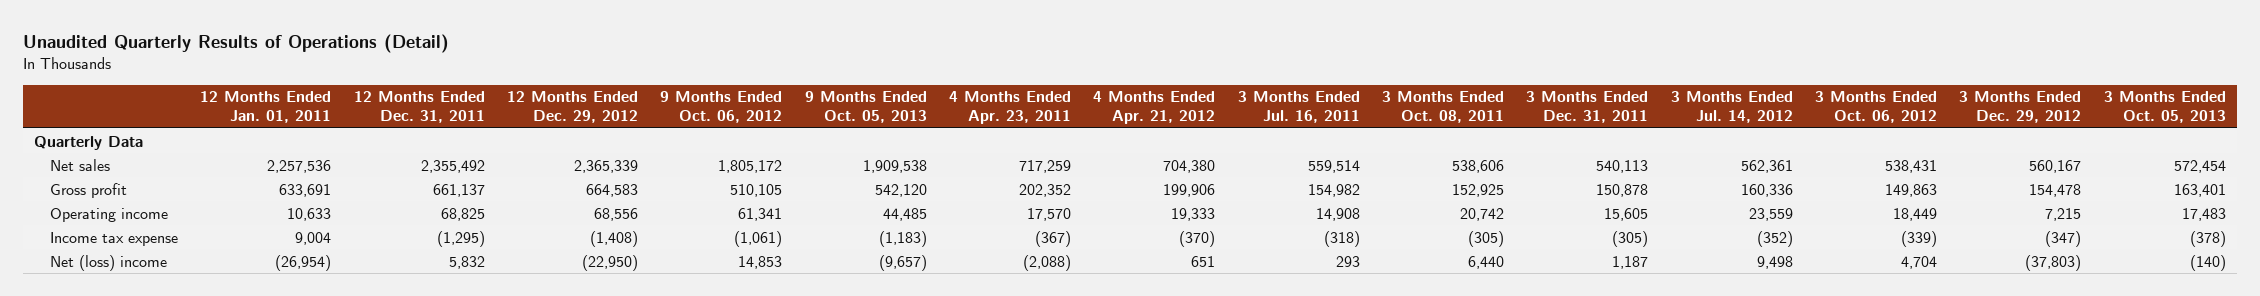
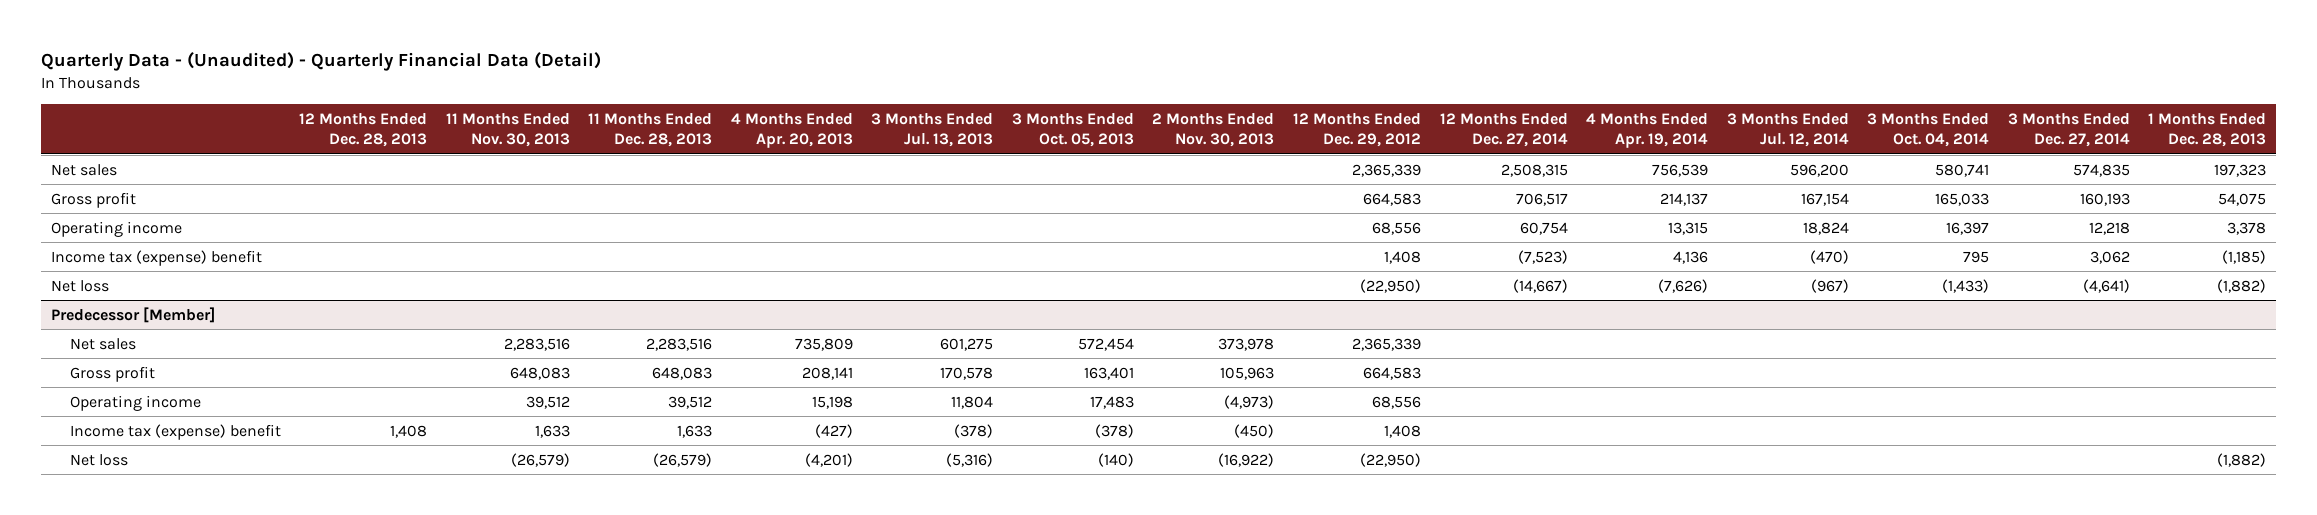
- Unaudited Quarterly Results of Operations (Detail)
+ Quarterly Data - (Unaudited) - Quarterly Financial Data (Detail)
- | 12 Months Ended Jan. 01, 2011 | 12 Months Ended Dec. 31, 2011 | 12 Months Ended Dec. 29, 2012 | 9 Months Ended Oct. 06, 2012 | 9 Months Ended Oct. 05, 2013 | 4 Months Ended Apr. 23, 2011 | 4 Months Ended Apr. 21, 2012 | 3 Months Ended Jul. 16, 2011 | 3 Months Ended Oct. 08, 2011 | 3 Months Ended Dec. 31, 2011 | 3 Months Ended Jul. 14, 2012 | 3 Months Ended Oct. 06, 2012 | 3 Months Ended Dec. 29, 2012 | 3 Months Ended Oct. 05, 2013
+ | 12 Months Ended Dec. 28, 2013 | 11 Months Ended Nov. 30, 2013 | 11 Months Ended Dec. 28, 2013 | 4 Months Ended Apr. 20, 2013 | 3 Months Ended Jul. 13, 2013 | 3 Months Ended Oct. 05, 2013 | 2 Months Ended Nov. 30, 2013 | 12 Months Ended Dec. 29, 2012 | 12 Months Ended Dec. 27, 2014 | 4 Months Ended Apr. 19, 2014 | 3 Months Ended Jul. 12, 2014 | 3 Months Ended Oct. 04, 2014 | 3 Months Ended Dec. 27, 2014 | 1 Months Ended Dec. 28, 2013
- Quarterly Data
+ Net sales | | | | | | | | 2,365,339 | 2,508,315 | 756,539 | 596,200 | 580,741 | 574,835 | 197,323
+ Gross profit | | | | | | | | 664,583 | 706,517 | 214,137 | 167,154 | 165,033 | 160,193 | 54,075
+ Operating income | | | | | | | | 68,556 | 60,754 | 13,315 | 18,824 | 16,397 | 12,218 | 3,378
+ Income tax (expense) benefit | | | | | | | | 1,408 | (7,523) | 4,136 | (470) | 795 | 3,062 | (1,185)
+ Net loss | | | | | | | | (22,950) | (14,667) | (7,626) | (967) | (1,433) | (4,641) | (1,882)
+ Predecessor [Member]
- Income tax expense | 9,004 | (1,295) | (1,408) | (1,061) | (1,183) | (367) | (370) | (318) | (305) | (305) | (352) | (339) | (347) | (378)
- Net (loss) income | (26,954) | 5,832 | (22,950) | 14,853 | (9,657) | (2,088) | 651 | 293 | 6,440 | 1,187 | 9,498 | 4,704 | (37,803) | (140)
+ Income tax (expense) benefit | 1,408 | 1,633 | 1,633 | (427) | (378) | (378) | (450) | 1,408 | | | | | |
+ Net loss | | (26,579) | (26,579) | (4,201) | (5,316) | (140) | (16,922) | (22,950) | | | | | | (1,882)

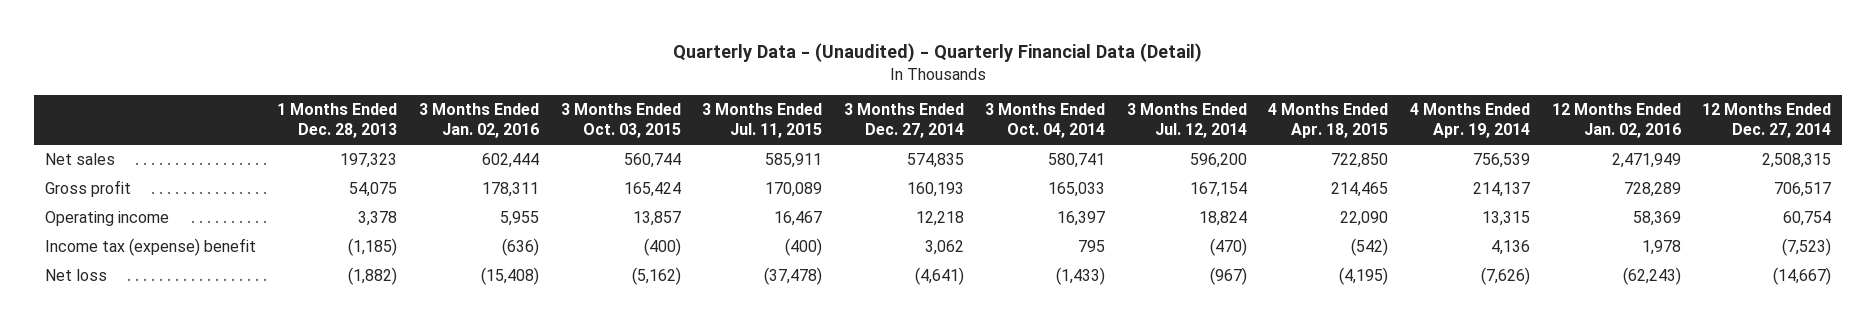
- | 12 Months Ended Dec. 28, 2013 | 11 Months Ended Nov. 30, 2013 | 11 Months Ended Dec. 28, 2013 | 4 Months Ended Apr. 20, 2013 | 3 Months Ended Jul. 13, 2013 | 3 Months Ended Oct. 05, 2013 | 2 Months Ended Nov. 30, 2013 | 12 Months Ended Dec. 29, 2012 | 12 Months Ended Dec. 27, 2014 | 4 Months Ended Apr. 19, 2014 | 3 Months Ended Jul. 12, 2014 | 3 Months Ended Oct. 04, 2014 | 3 Months Ended Dec. 27, 2014 | 1 Months Ended Dec. 28, 2013
+ | 1 Months Ended Dec. 28, 2013 | 3 Months Ended Jan. 02, 2016 | 3 Months Ended Oct. 03, 2015 | 3 Months Ended Jul. 11, 2015 | 3 Months Ended Dec. 27, 2014 | 3 Months Ended Oct. 04, 2014 | 3 Months Ended Jul. 12, 2014 | 4 Months Ended Apr. 18, 2015 | 4 Months Ended Apr. 19, 2014 | 12 Months Ended Jan. 02, 2016 | 12 Months Ended Dec. 27, 2014
- Predecessor [Member]
- Net sales | | 2,283,516 | 2,283,516 | 735,809 | 601,275 | 572,454 | 373,978 | 2,365,339 | | | | | |
- Gross profit | | 648,083 | 648,083 | 208,141 | 170,578 | 163,401 | 105,963 | 664,583 | | | | | |
- Operating income | | 39,512 | 39,512 | 15,198 | 11,804 | 17,483 | (4,973) | 68,556 | | | | | |
- Income tax (expense) benefit | 1,408 | 1,633 | 1,633 | (427) | (378) | (378) | (450) | 1,408 | | | | | |
- Net loss | | (26,579) | (26,579) | (4,201) | (5,316) | (140) | (16,922) | (22,950) | | | | | | (1,882)

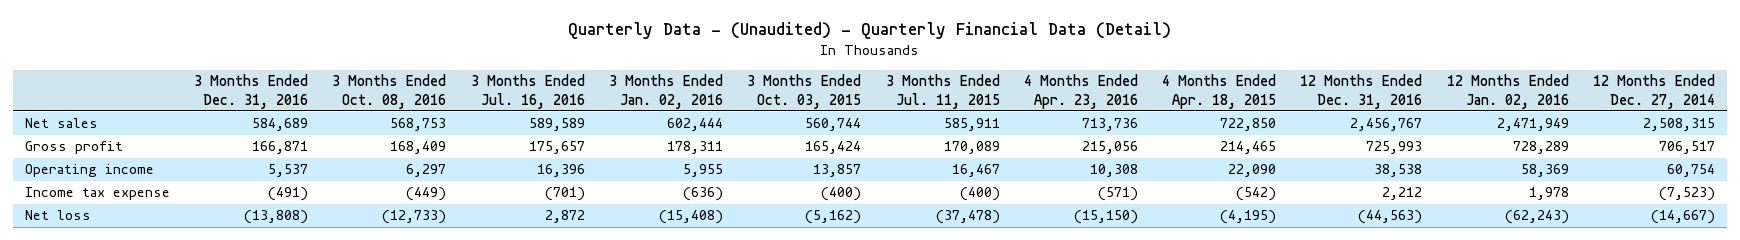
- | 1 Months Ended Dec. 28, 2013 | 3 Months Ended Jan. 02, 2016 | 3 Months Ended Oct. 03, 2015 | 3 Months Ended Jul. 11, 2015 | 3 Months Ended Dec. 27, 2014 | 3 Months Ended Oct. 04, 2014 | 3 Months Ended Jul. 12, 2014 | 4 Months Ended Apr. 18, 2015 | 4 Months Ended Apr. 19, 2014 | 12 Months Ended Jan. 02, 2016 | 12 Months Ended Dec. 27, 2014
+ | 3 Months Ended Dec. 31, 2016 | 3 Months Ended Oct. 08, 2016 | 3 Months Ended Jul. 16, 2016 | 3 Months Ended Jan. 02, 2016 | 3 Months Ended Oct. 03, 2015 | 3 Months Ended Jul. 11, 2015 | 4 Months Ended Apr. 23, 2016 | 4 Months Ended Apr. 18, 2015 | 12 Months Ended Dec. 31, 2016 | 12 Months Ended Jan. 02, 2016 | 12 Months Ended Dec. 27, 2014
- Income tax (expense) benefit | (1,185) | (636) | (400) | (400) | 3,062 | 795 | (470) | (542) | 4,136 | 1,978 | (7,523)
+ Income tax expense | (491) | (449) | (701) | (636) | (400) | (400) | (571) | (542) | 2,212 | 1,978 | (7,523)

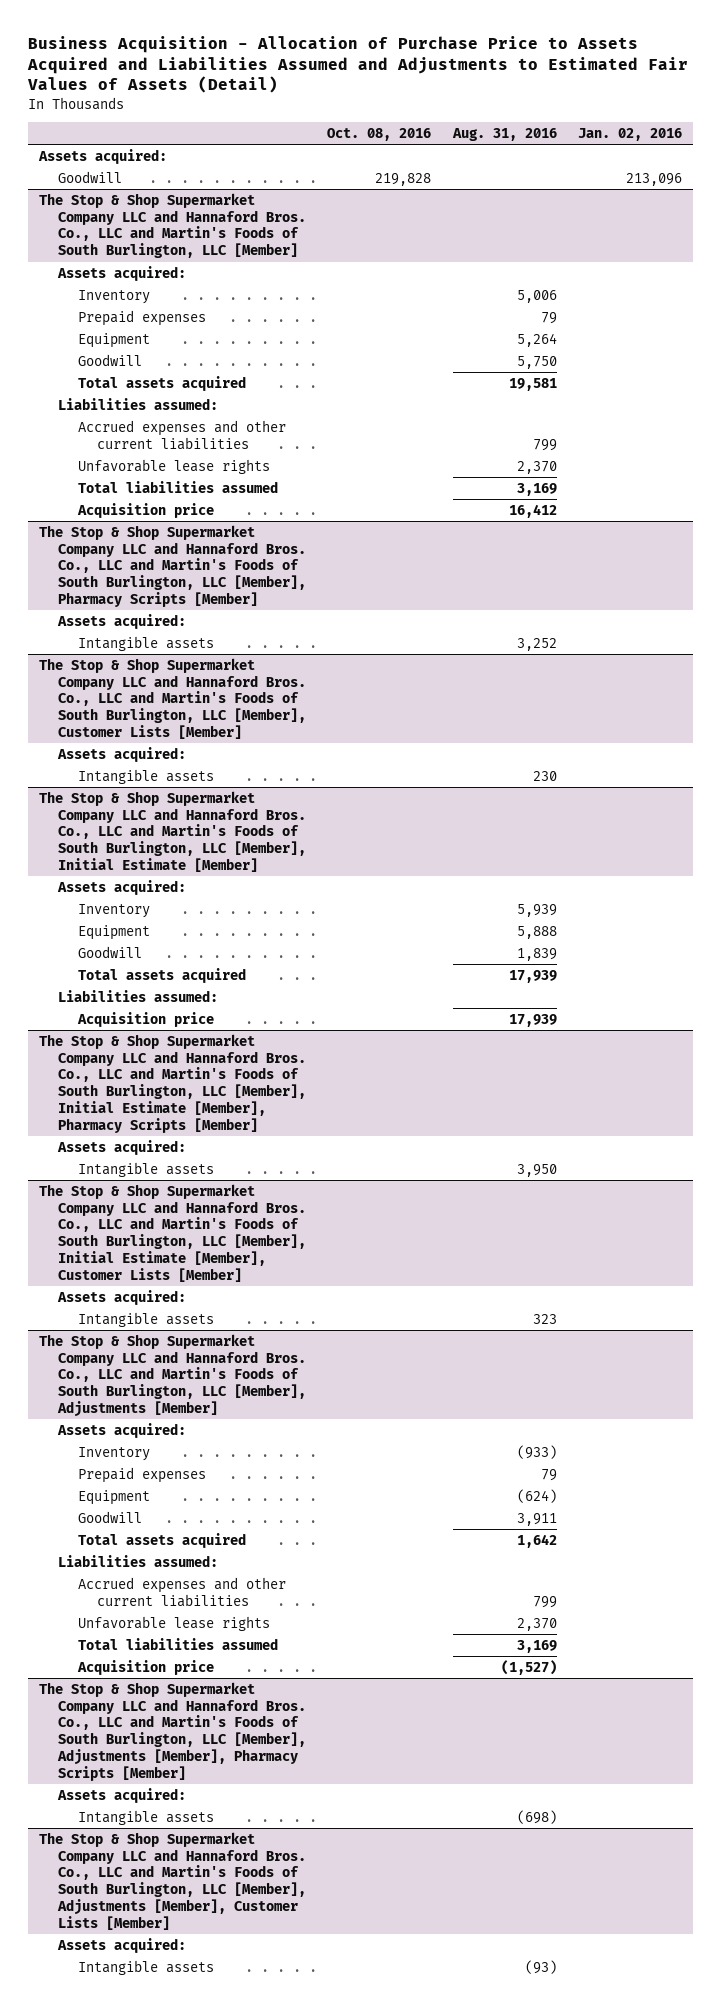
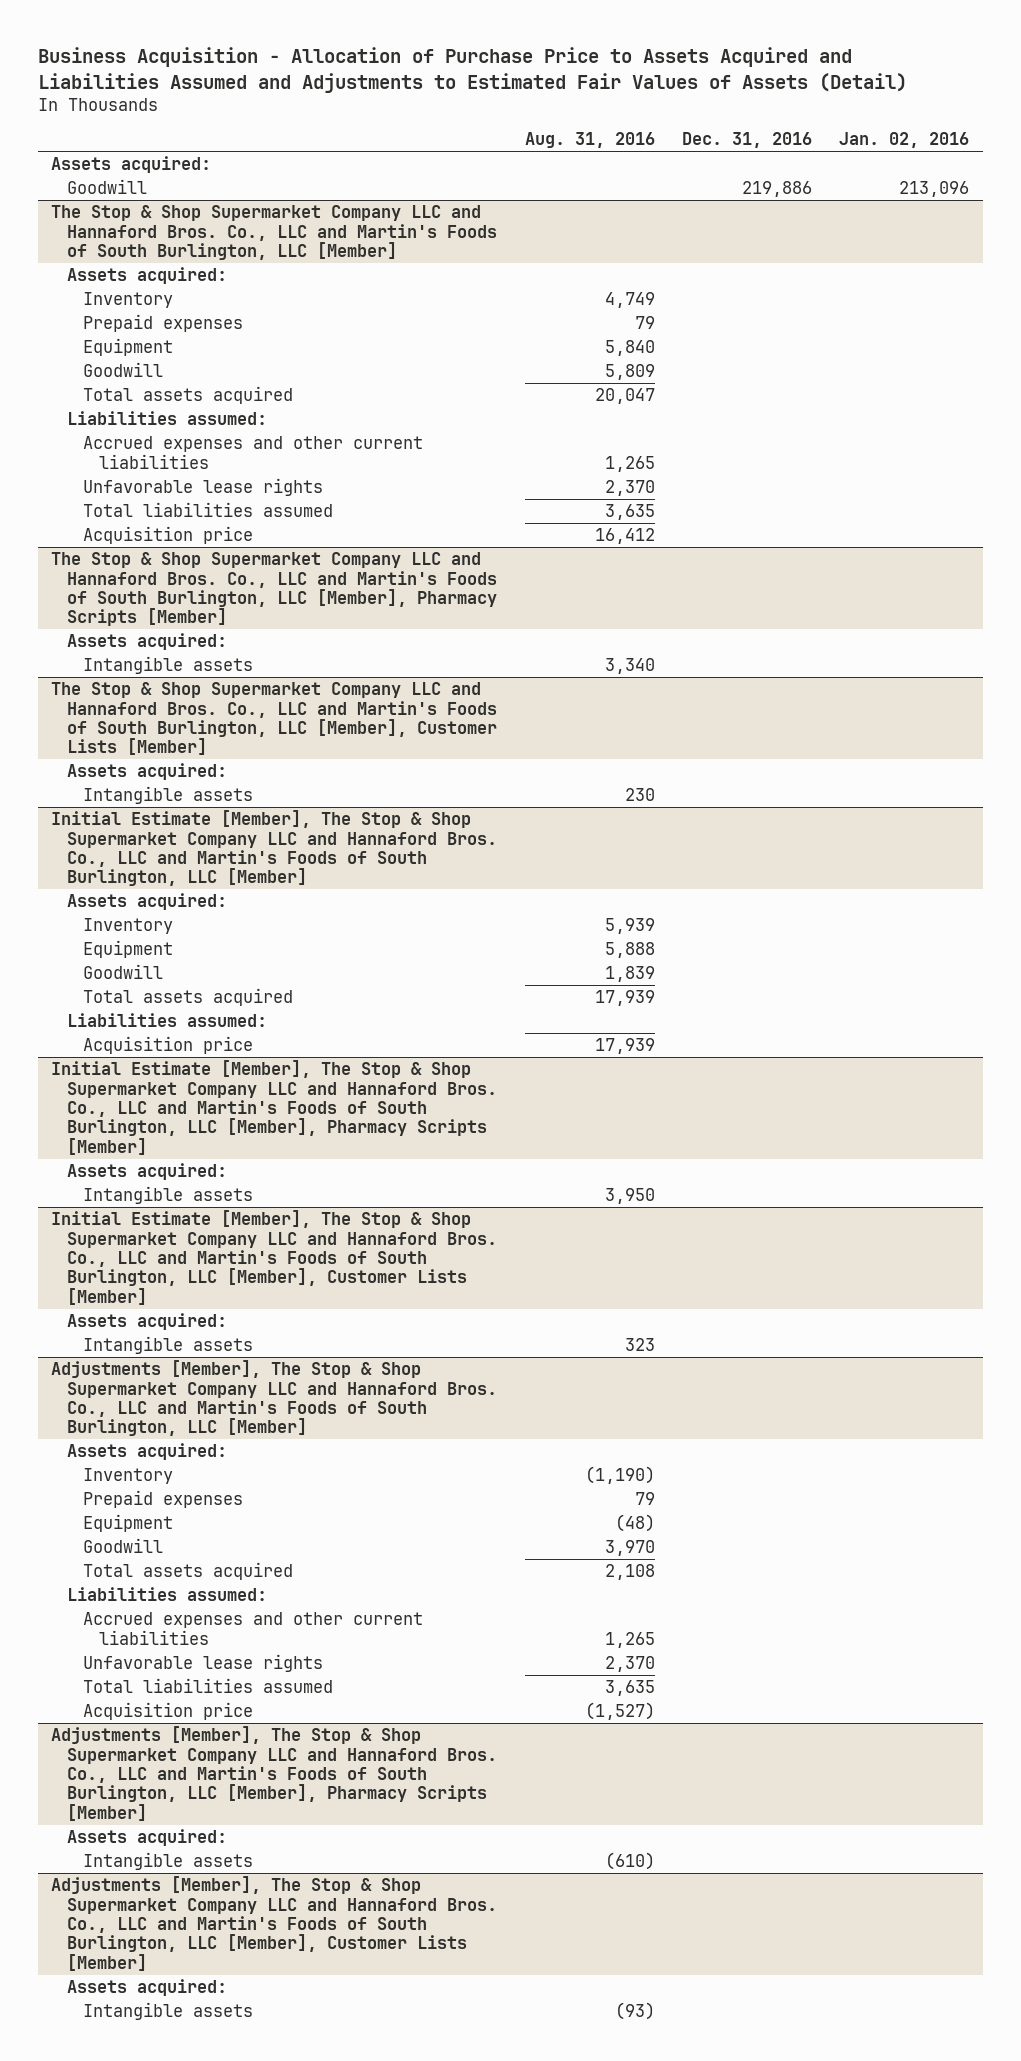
- | Oct. 08, 2016 | Aug. 31, 2016 | Jan. 02, 2016
+ | Aug. 31, 2016 | Dec. 31, 2016 | Jan. 02, 2016
@ The Stop & Shop Supermarket Company LLC and Hannaford Bros. Co., LLC and Martin's Foods of South Burlington, LLC [Member]
- Inventory | | 5,006 |
+ Inventory | 4,749 | |
- Equipment | | 5,264 |
- Goodwill | | 5,750 |
- Total assets acquired | | 19,581 |
+ Equipment | 5,840 | |
+ Goodwill | 5,809 | |
+ Total assets acquired | 20,047 | |
- Accrued expenses and other current liabilities | | 799 |
+ Accrued expenses and other current liabilities | 1,265 | |
- Total liabilities assumed | | 3,169 |
+ Total liabilities assumed | 3,635 | |
@ The Stop & Shop Supermarket Company LLC and Hannaford Bros. Co., LLC and Martin's Foods of South Burlington, LLC [Member], Pharmacy Scripts [Member]
- Intangible assets | | 3,252 |
+ Intangible assets | 3,340 | |
- The Stop & Shop Supermarket Company LLC and Hannaford Bros. Co., LLC and Martin's Foods of South Burlington, LLC [Member], Initial Estimate [Member]
+ Initial Estimate [Member], The Stop & Shop Supermarket Company LLC and Hannaford Bros. Co., LLC and Martin's Foods of South Burlington, LLC [Member]
- The Stop & Shop Supermarket Company LLC and Hannaford Bros. Co., LLC and Martin's Foods of South Burlington, LLC [Member], Initial Estimate [Member], Pharmacy Scripts [Member]
+ Initial Estimate [Member], The Stop & Shop Supermarket Company LLC and Hannaford Bros. Co., LLC and Martin's Foods of South Burlington, LLC [Member], Pharmacy Scripts [Member]
- The Stop & Shop Supermarket Company LLC and Hannaford Bros. Co., LLC and Martin's Foods of South Burlington, LLC [Member], Initial Estimate [Member], Customer Lists [Member]
+ Initial Estimate [Member], The Stop & Shop Supermarket Company LLC and Hannaford Bros. Co., LLC and Martin's Foods of South Burlington, LLC [Member], Customer Lists [Member]
- The Stop & Shop Supermarket Company LLC and Hannaford Bros. Co., LLC and Martin's Foods of South Burlington, LLC [Member], Adjustments [Member]
+ Adjustments [Member], The Stop & Shop Supermarket Company LLC and Hannaford Bros. Co., LLC and Martin's Foods of South Burlington, LLC [Member]
- Inventory | | (933) |
+ Inventory | (1,190) | |
- Equipment | | (624) |
- Goodwill | | 3,911 |
- Total assets acquired | | 1,642 |
+ Equipment | (48) | |
+ Goodwill | 3,970 | |
+ Total assets acquired | 2,108 | |
- Accrued expenses and other current liabilities | | 799 |
+ Accrued expenses and other current liabilities | 1,265 | |
- Total liabilities assumed | | 3,169 |
+ Total liabilities assumed | 3,635 | |
- The Stop & Shop Supermarket Company LLC and Hannaford Bros. Co., LLC and Martin's Foods of South Burlington, LLC [Member], Adjustments [Member], Pharmacy Scripts [Member]
+ Adjustments [Member], The Stop & Shop Supermarket Company LLC and Hannaford Bros. Co., LLC and Martin's Foods of South Burlington, LLC [Member], Pharmacy Scripts [Member]
- Intangible assets | | (698) |
- The Stop & Shop Supermarket Company LLC and Hannaford Bros. Co., LLC and Martin's Foods of South Burlington, LLC [Member], Adjustments [Member], Customer Lists [Member]
+ Intangible assets | (610) | |
+ Adjustments [Member], The Stop & Shop Supermarket Company LLC and Hannaford Bros. Co., LLC and Martin's Foods of South Burlington, LLC [Member], Customer Lists [Member]

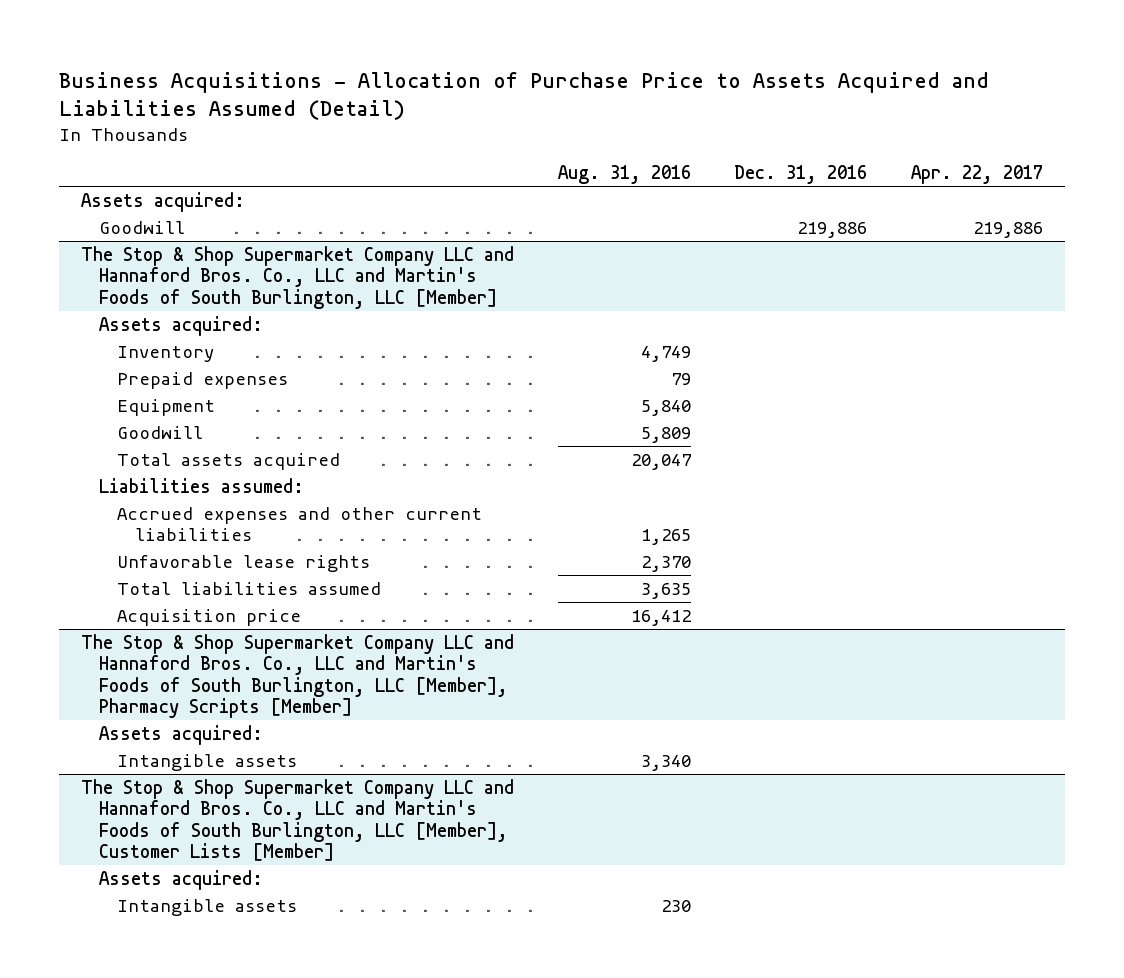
- Business Acquisition - Allocation of Purchase Price to Assets Acquired and Liabilities Assumed and Adjustments to Estimated Fair Values of Assets (Detail)
+ Business Acquisitions - Allocation of Purchase Price to Assets Acquired and Liabilities Assumed (Detail)
- | Aug. 31, 2016 | Dec. 31, 2016 | Jan. 02, 2016
+ | Aug. 31, 2016 | Dec. 31, 2016 | Apr. 22, 2017
- Initial Estimate [Member], The Stop & Shop Supermarket Company LLC and Hannaford Bros. Co., LLC and Martin's Foods of South Burlington, LLC [Member]
- Assets acquired:
- Inventory | 5,939 | |
- Equipment | 5,888 | |
- Goodwill | 1,839 | |
- Total assets acquired | 17,939 | |
- Liabilities assumed:
- Acquisition price | 17,939 | |
- Initial Estimate [Member], The Stop & Shop Supermarket Company LLC and Hannaford Bros. Co., LLC and Martin's Foods of South Burlington, LLC [Member], Pharmacy Scripts [Member]
- Assets acquired:
- Intangible assets | 3,950 | |
- Initial Estimate [Member], The Stop & Shop Supermarket Company LLC and Hannaford Bros. Co., LLC and Martin's Foods of South Burlington, LLC [Member], Customer Lists [Member]
- Assets acquired:
- Intangible assets | 323 | |
- Adjustments [Member], The Stop & Shop Supermarket Company LLC and Hannaford Bros. Co., LLC and Martin's Foods of South Burlington, LLC [Member]
- Assets acquired:
- Inventory | (1,190) | |
- Prepaid expenses | 79 | |
- Equipment | (48) | |
- Goodwill | 3,970 | |
- Total assets acquired | 2,108 | |
- Liabilities assumed:
- Accrued expenses and other current liabilities | 1,265 | |
- Unfavorable lease rights | 2,370 | |
- Total liabilities assumed | 3,635 | |
- Acquisition price | (1,527) | |
- Adjustments [Member], The Stop & Shop Supermarket Company LLC and Hannaford Bros. Co., LLC and Martin's Foods of South Burlington, LLC [Member], Pharmacy Scripts [Member]
- Assets acquired:
- Intangible assets | (610) | |
- Adjustments [Member], The Stop & Shop Supermarket Company LLC and Hannaford Bros. Co., LLC and Martin's Foods of South Burlington, LLC [Member], Customer Lists [Member]
- Assets acquired:
- Intangible assets | (93) | |

